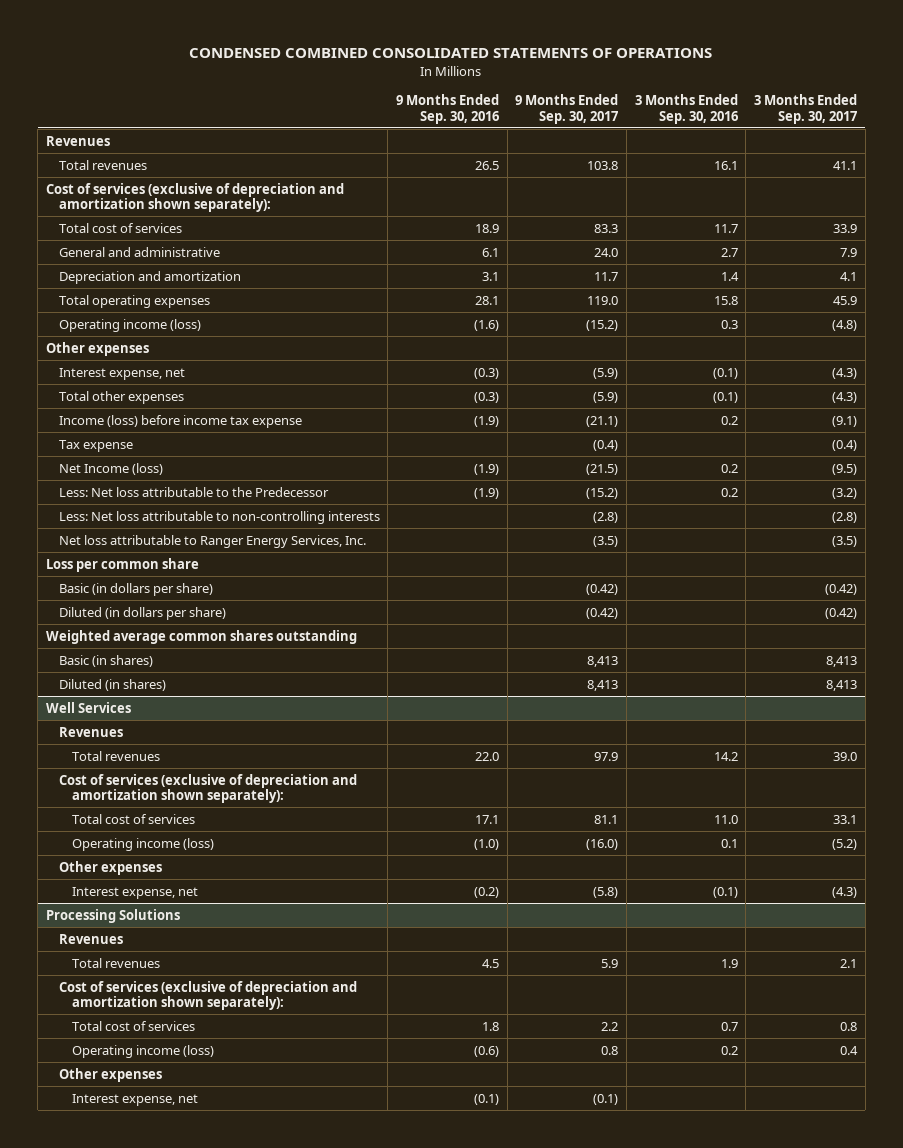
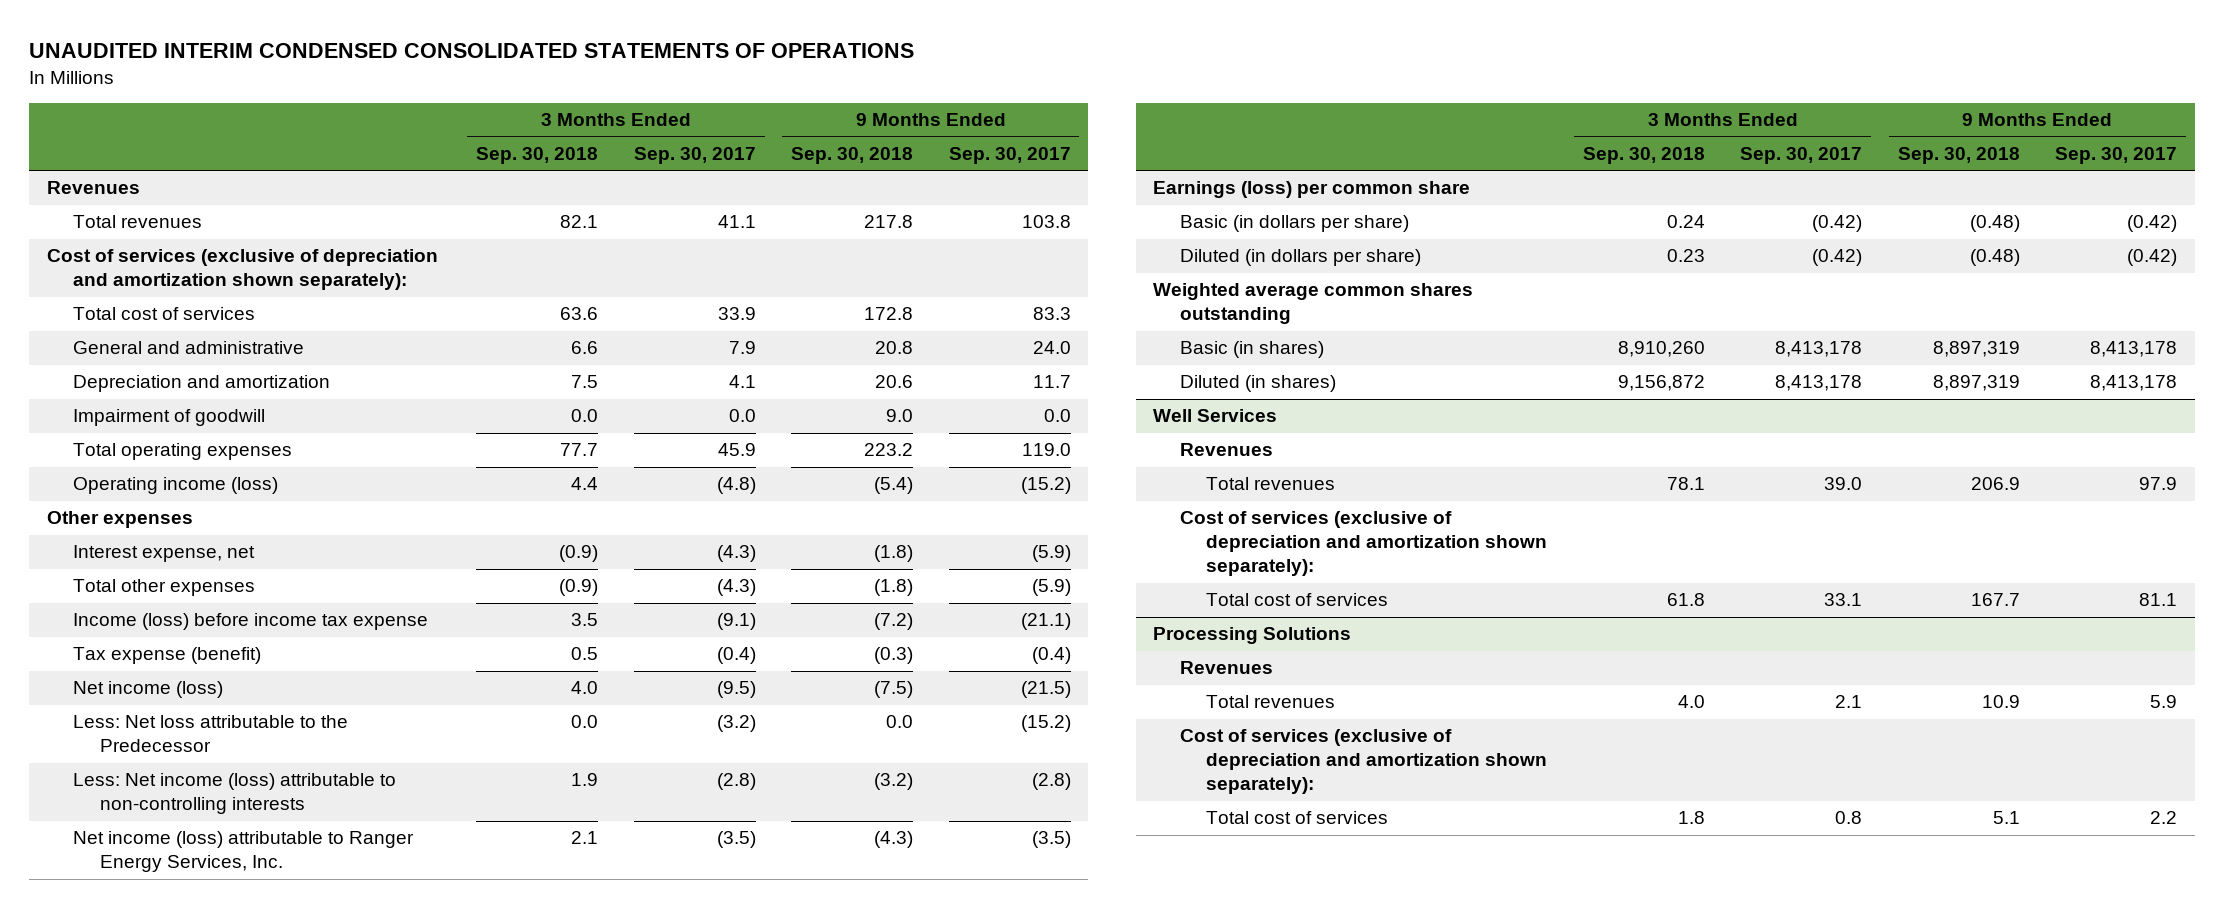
- CONDENSED COMBINED CONSOLIDATED STATEMENTS OF OPERATIONS
+ UNAUDITED INTERIM CONDENSED CONSOLIDATED STATEMENTS OF OPERATIONS
- | 9 Months Ended Sep. 30, 2016 | 9 Months Ended Sep. 30, 2017 | 3 Months Ended Sep. 30, 2016 | 3 Months Ended Sep. 30, 2017
+ | 3 Months Ended Sep. 30, 2018 | 3 Months Ended Sep. 30, 2017 | 9 Months Ended Sep. 30, 2018 | 9 Months Ended Sep. 30, 2017
+ Impairment of goodwill | 0.0 | 0.0 | 9.0 | 0.0
- Tax expense | | (0.4) | | (0.4)
- Net Income (loss) | (1.9) | (21.5) | 0.2 | (9.5)
+ Tax expense (benefit) | 0.5 | (0.4) | (0.3) | (0.4)
+ Net income (loss) | 4.0 | (9.5) | (7.5) | (21.5)
- Less: Net loss attributable to non-controlling interests | | (2.8) | | (2.8)
- Net loss attributable to Ranger Energy Services, Inc. | | (3.5) | | (3.5)
- Loss per common share
+ Less: Net income (loss) attributable to non-controlling interests | 1.9 | (2.8) | (3.2) | (2.8)
+ Net income (loss) attributable to Ranger Energy Services, Inc. | 2.1 | (3.5) | (4.3) | (3.5)
+ Earnings (loss) per common share
- Basic (in shares) | | 8,413 | | 8,413
- Diluted (in shares) | | 8,413 | | 8,413
+ Basic (in shares) | 8,910,260 | 8,413,178 | 8,897,319 | 8,413,178
+ Diluted (in shares) | 9,156,872 | 8,413,178 | 8,897,319 | 8,413,178
@ Well Services
- Operating income (loss) | (1.0) | (16.0) | 0.1 | (5.2)
- Other expenses
- Interest expense, net | (0.2) | (5.8) | (0.1) | (4.3)
@ Processing Solutions
- Operating income (loss) | (0.6) | 0.8 | 0.2 | 0.4
- Other expenses
- Interest expense, net | (0.1) | (0.1) | |

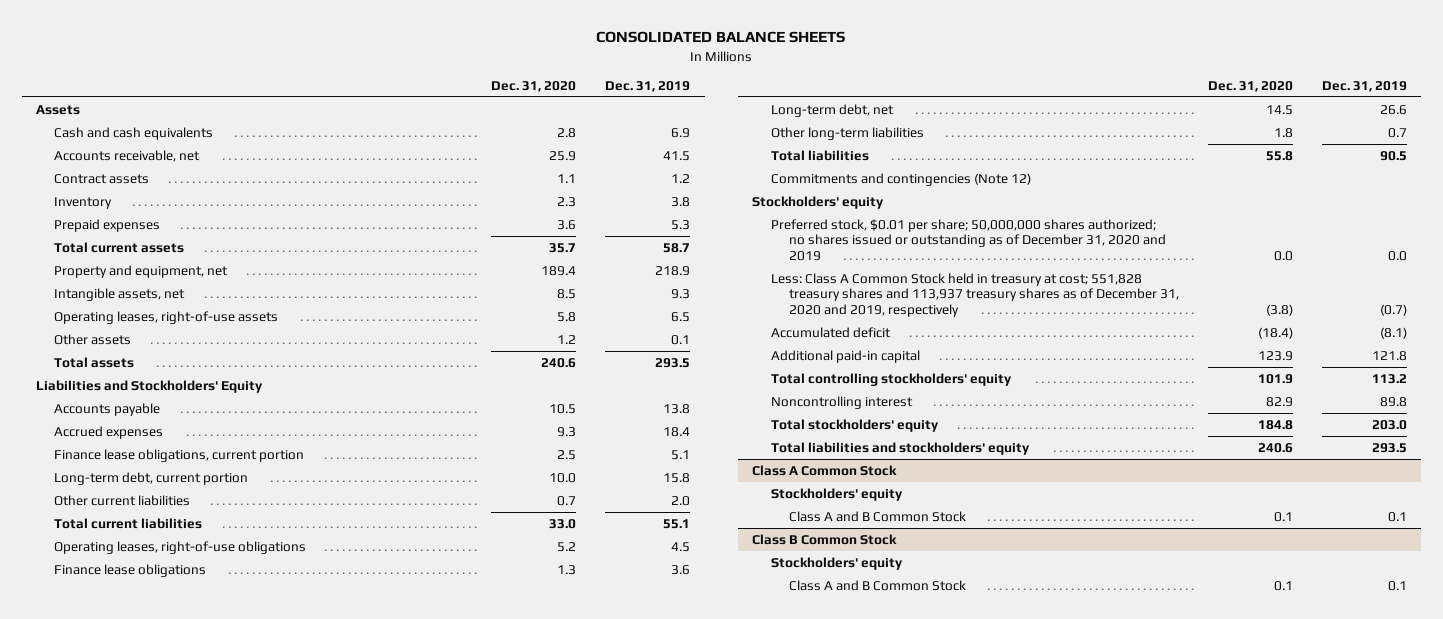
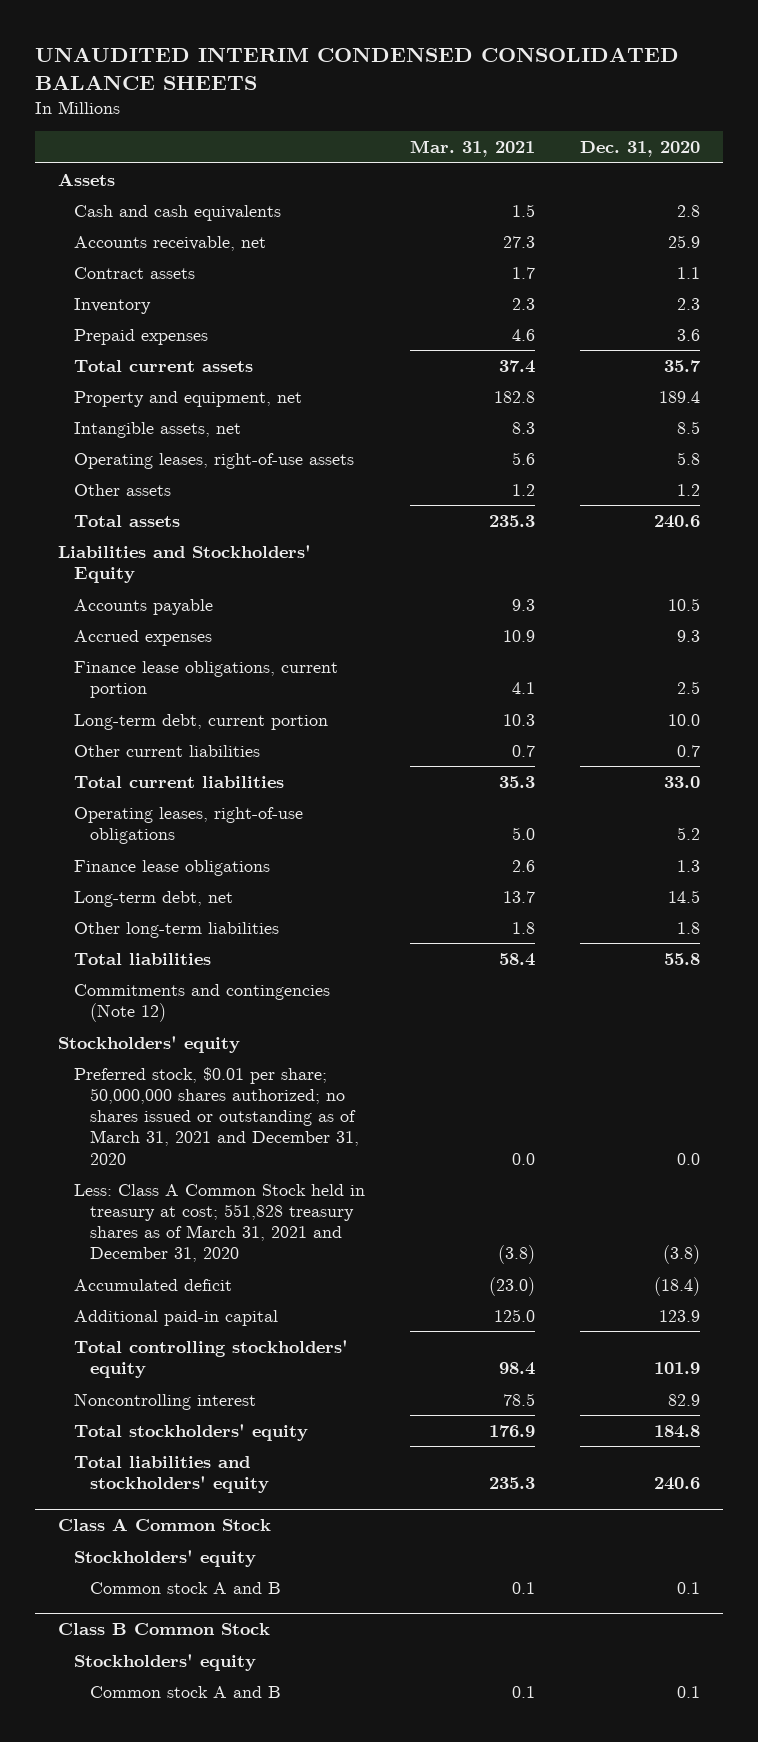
- CONSOLIDATED BALANCE SHEETS
+ UNAUDITED INTERIM CONDENSED CONSOLIDATED BALANCE SHEETS
- | Dec. 31, 2020 | Dec. 31, 2019
+ | Mar. 31, 2021 | Dec. 31, 2020
- Preferred stock, $0.01 per share; 50,000,000 shares authorized; no shares issued or outstanding as of December 31, 2020 and 2019 | 0.0 | 0.0
- Less: Class A Common Stock held in treasury at cost; 551,828 treasury shares and 113,937 treasury shares as of December 31, 2020 and 2019, respectively | (3.8) | (0.7)
+ Preferred stock, $0.01 per share; 50,000,000 shares authorized; no shares issued or outstanding as of March 31, 2021 and December 31, 2020 | 0.0 | 0.0
+ Less: Class A Common Stock held in treasury at cost; 551,828 treasury shares as of March 31, 2021 and December 31, 2020 | (3.8) | (3.8)
@ Class A Common Stock
- Class A and B Common Stock | 0.1 | 0.1
+ Common stock A and B | 0.1 | 0.1
@ Class B Common Stock
- Class A and B Common Stock | 0.1 | 0.1
+ Common stock A and B | 0.1 | 0.1

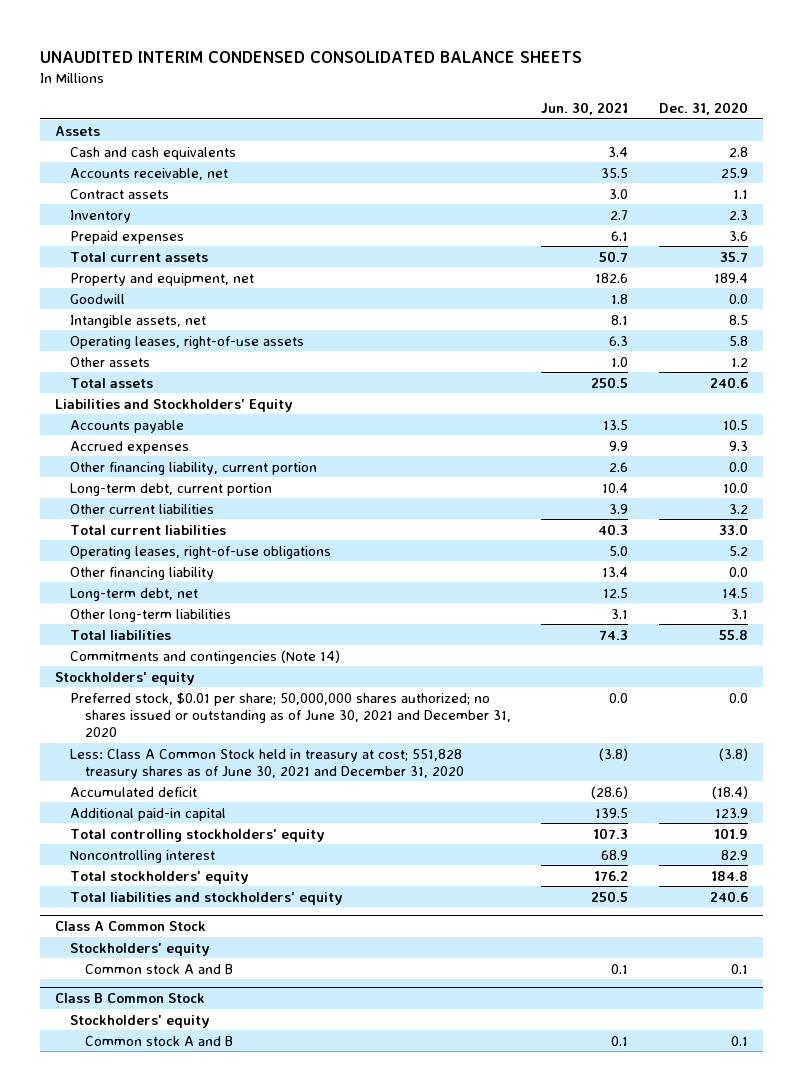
- | Mar. 31, 2021 | Dec. 31, 2020
+ | Jun. 30, 2021 | Dec. 31, 2020
+ Goodwill | 1.8 | 0.0
- Finance lease obligations, current portion | 4.1 | 2.5
+ Other financing liability, current portion | 2.6 | 0.0
- Other current liabilities | 0.7 | 0.7
+ Other current liabilities | 3.9 | 3.2
- Finance lease obligations | 2.6 | 1.3
+ Other financing liability | 13.4 | 0.0
- Other long-term liabilities | 1.8 | 1.8
+ Other long-term liabilities | 3.1 | 3.1
- Commitments and contingencies (Note 12)
+ Commitments and contingencies (Note 14)
- Preferred stock, $0.01 per share; 50,000,000 shares authorized; no shares issued or outstanding as of March 31, 2021 and December 31, 2020 | 0.0 | 0.0
- Less: Class A Common Stock held in treasury at cost; 551,828 treasury shares as of March 31, 2021 and December 31, 2020 | (3.8) | (3.8)
+ Preferred stock, $0.01 per share; 50,000,000 shares authorized; no shares issued or outstanding as of June 30, 2021 and December 31, 2020 | 0.0 | 0.0
+ Less: Class A Common Stock held in treasury at cost; 551,828 treasury shares as of June 30, 2021 and December 31, 2020 | (3.8) | (3.8)

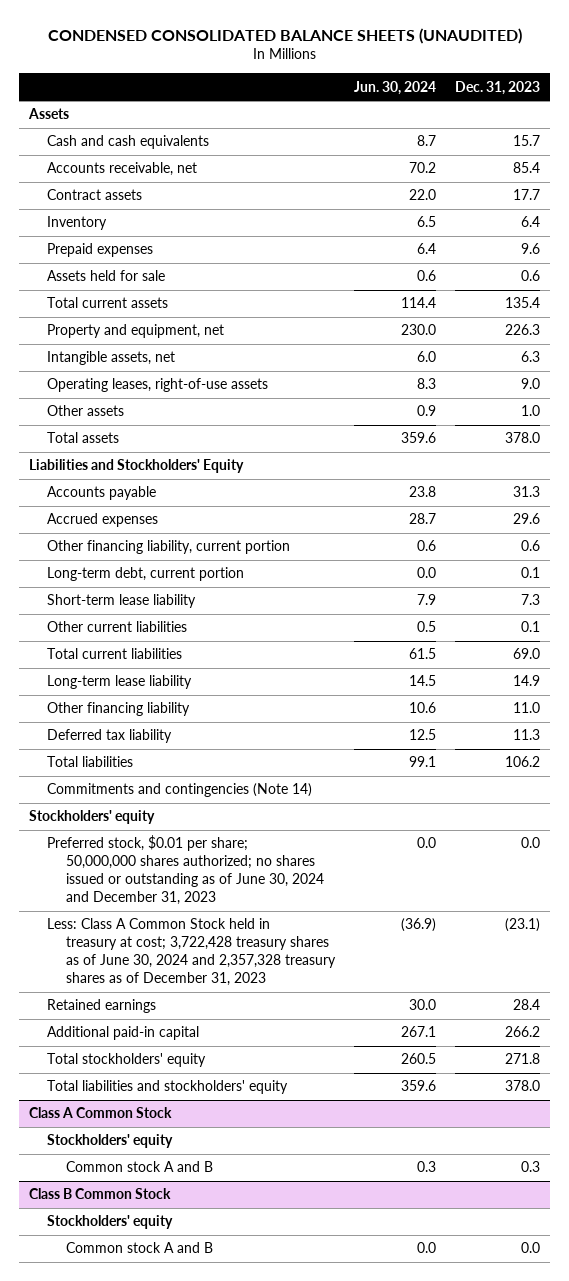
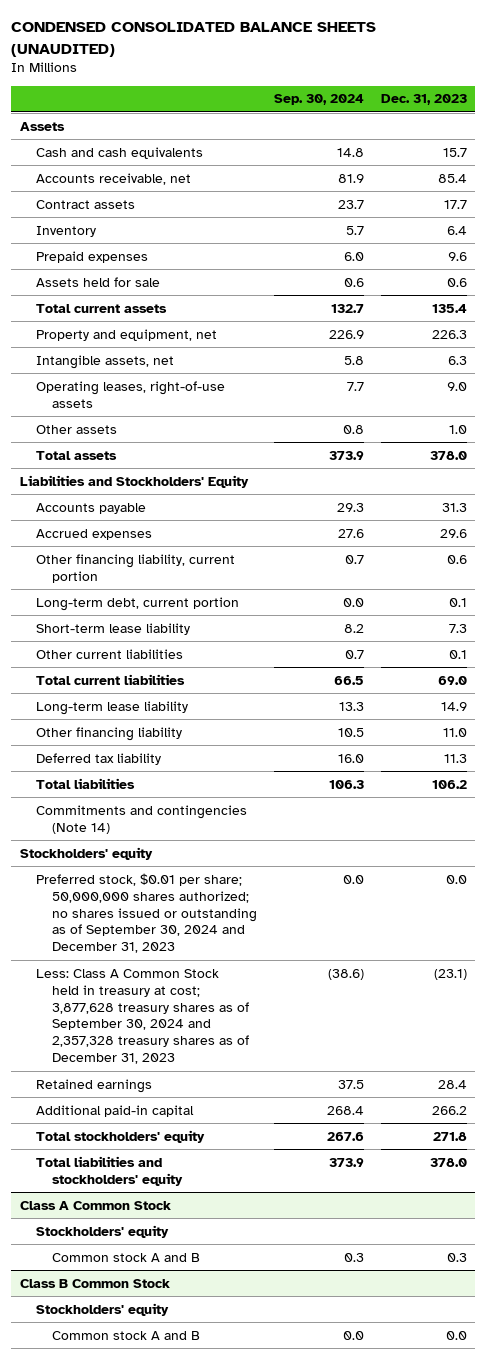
- | Jun. 30, 2024 | Dec. 31, 2023
+ | Sep. 30, 2024 | Dec. 31, 2023
- Preferred stock, $0.01 per share; 50,000,000 shares authorized; no shares issued or outstanding as of June 30, 2024 and December 31, 2023 | 0.0 | 0.0
- Less: Class A Common Stock held in treasury at cost; 3,722,428 treasury shares as of June 30, 2024 and 2,357,328 treasury shares as of December 31, 2023 | (36.9) | (23.1)
+ Preferred stock, $0.01 per share; 50,000,000 shares authorized; no shares issued or outstanding as of September 30, 2024 and December 31, 2023 | 0.0 | 0.0
+ Less: Class A Common Stock held in treasury at cost; 3,877,628 treasury shares as of September 30, 2024 and 2,357,328 treasury shares as of December 31, 2023 | (38.6) | (23.1)

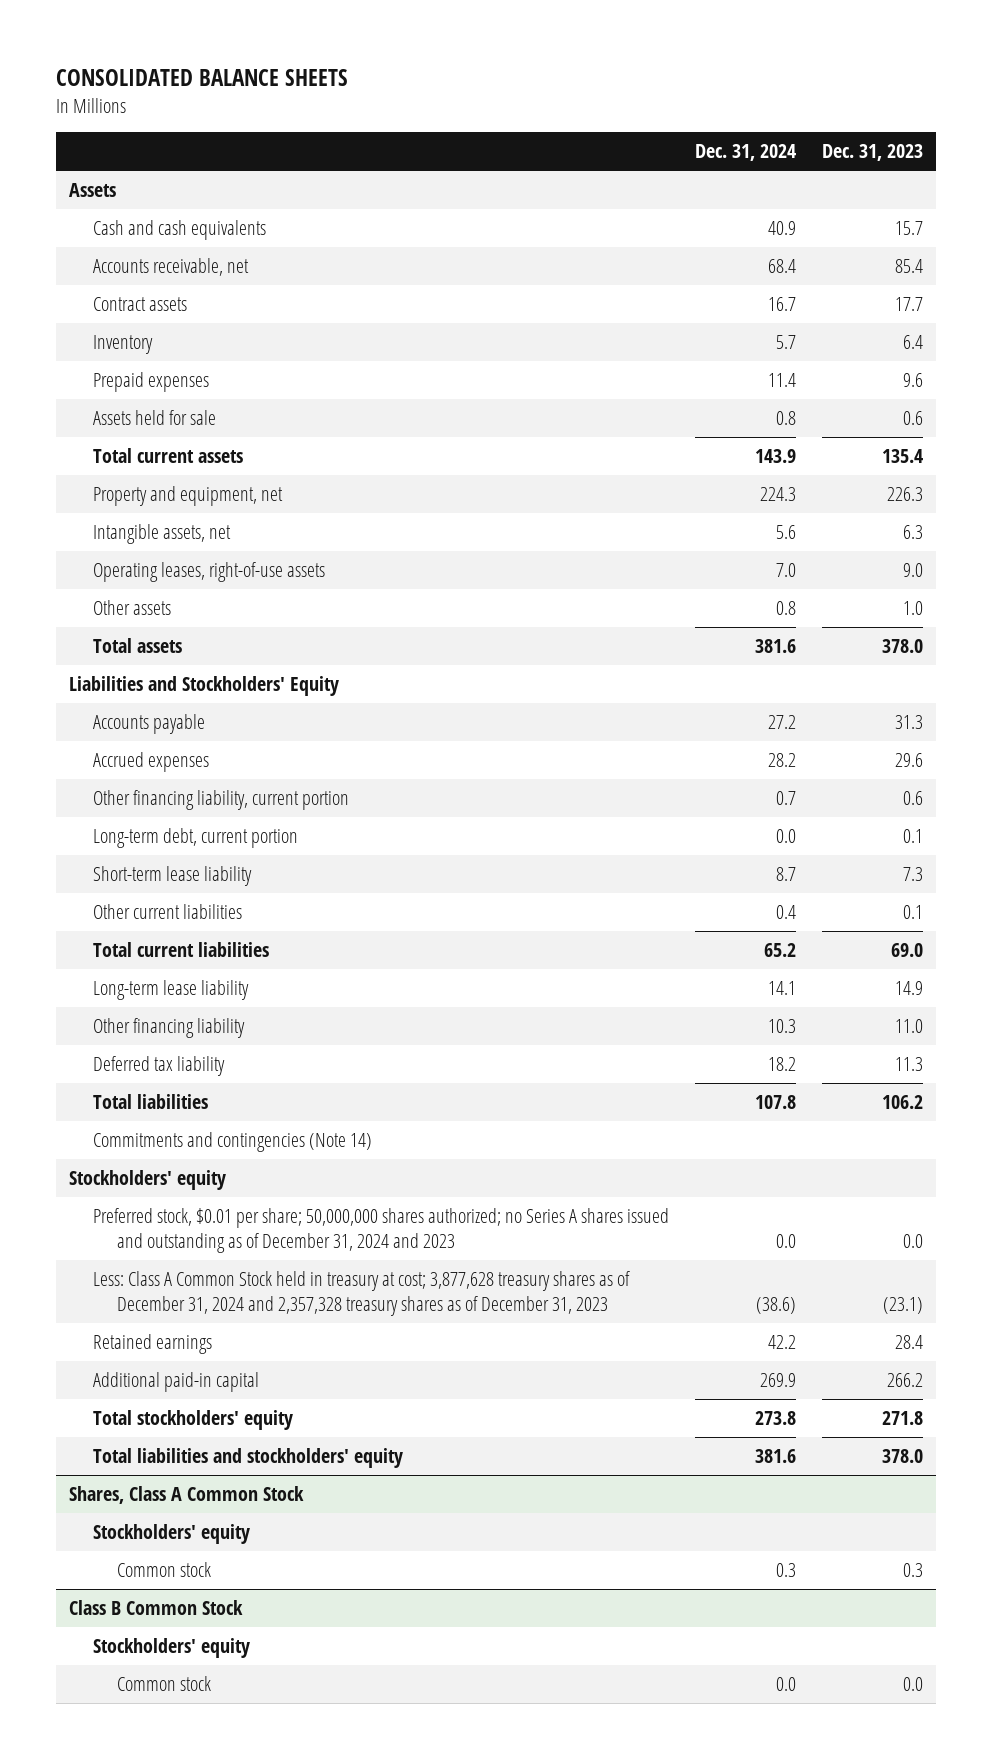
- CONDENSED CONSOLIDATED BALANCE SHEETS (UNAUDITED)
+ CONSOLIDATED BALANCE SHEETS
- | Sep. 30, 2024 | Dec. 31, 2023
+ | Dec. 31, 2024 | Dec. 31, 2023
- Preferred stock, $0.01 per share; 50,000,000 shares authorized; no shares issued or outstanding as of September 30, 2024 and December 31, 2023 | 0.0 | 0.0
- Less: Class A Common Stock held in treasury at cost; 3,877,628 treasury shares as of September 30, 2024 and 2,357,328 treasury shares as of December 31, 2023 | (38.6) | (23.1)
+ Preferred stock, $0.01 per share; 50,000,000 shares authorized; no Series A shares issued and outstanding as of December 31, 2024 and 2023 | 0.0 | 0.0
+ Less: Class A Common Stock held in treasury at cost; 3,877,628 treasury shares as of December 31, 2024 and 2,357,328 treasury shares as of December 31, 2023 | (38.6) | (23.1)
- Class A Common Stock
+ Shares, Class A Common Stock
- Common stock A and B | 0.3 | 0.3
+ Common stock | 0.3 | 0.3
@ Class B Common Stock
- Common stock A and B | 0.0 | 0.0
+ Common stock | 0.0 | 0.0

